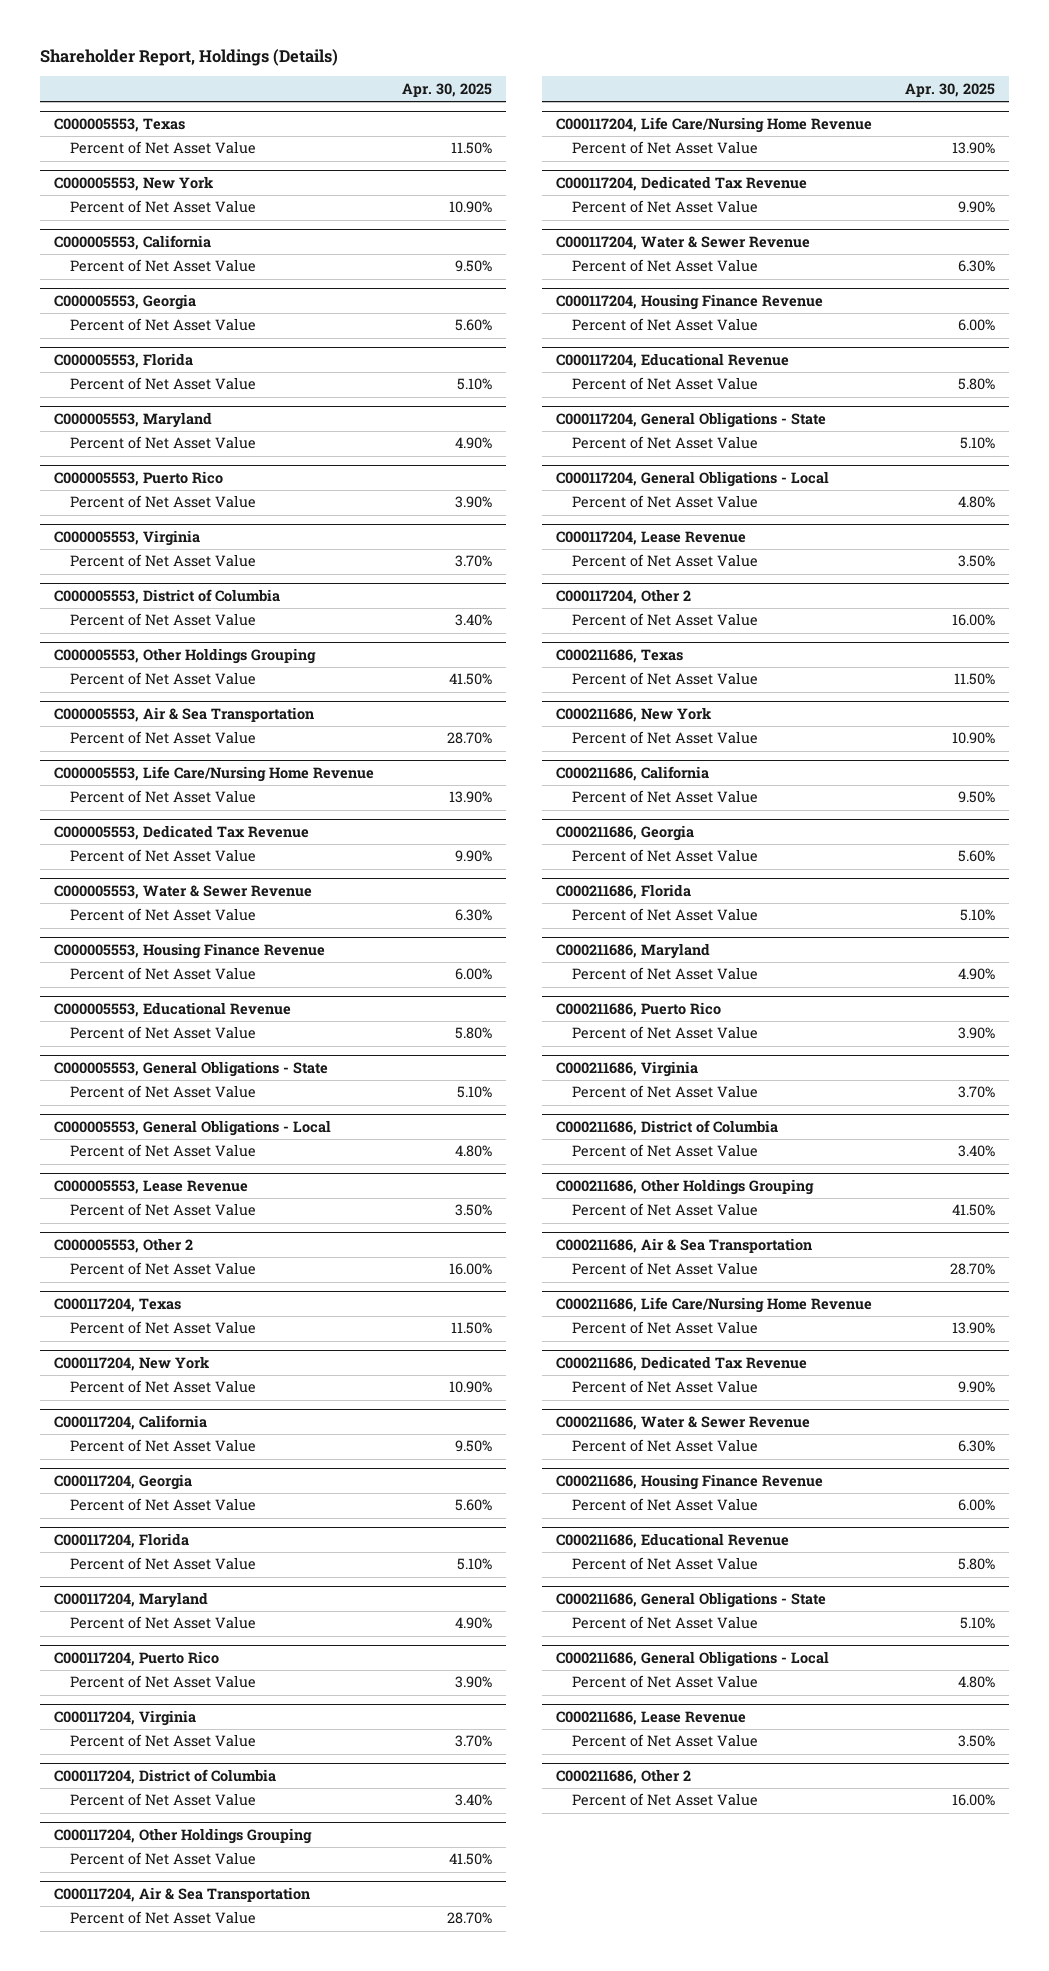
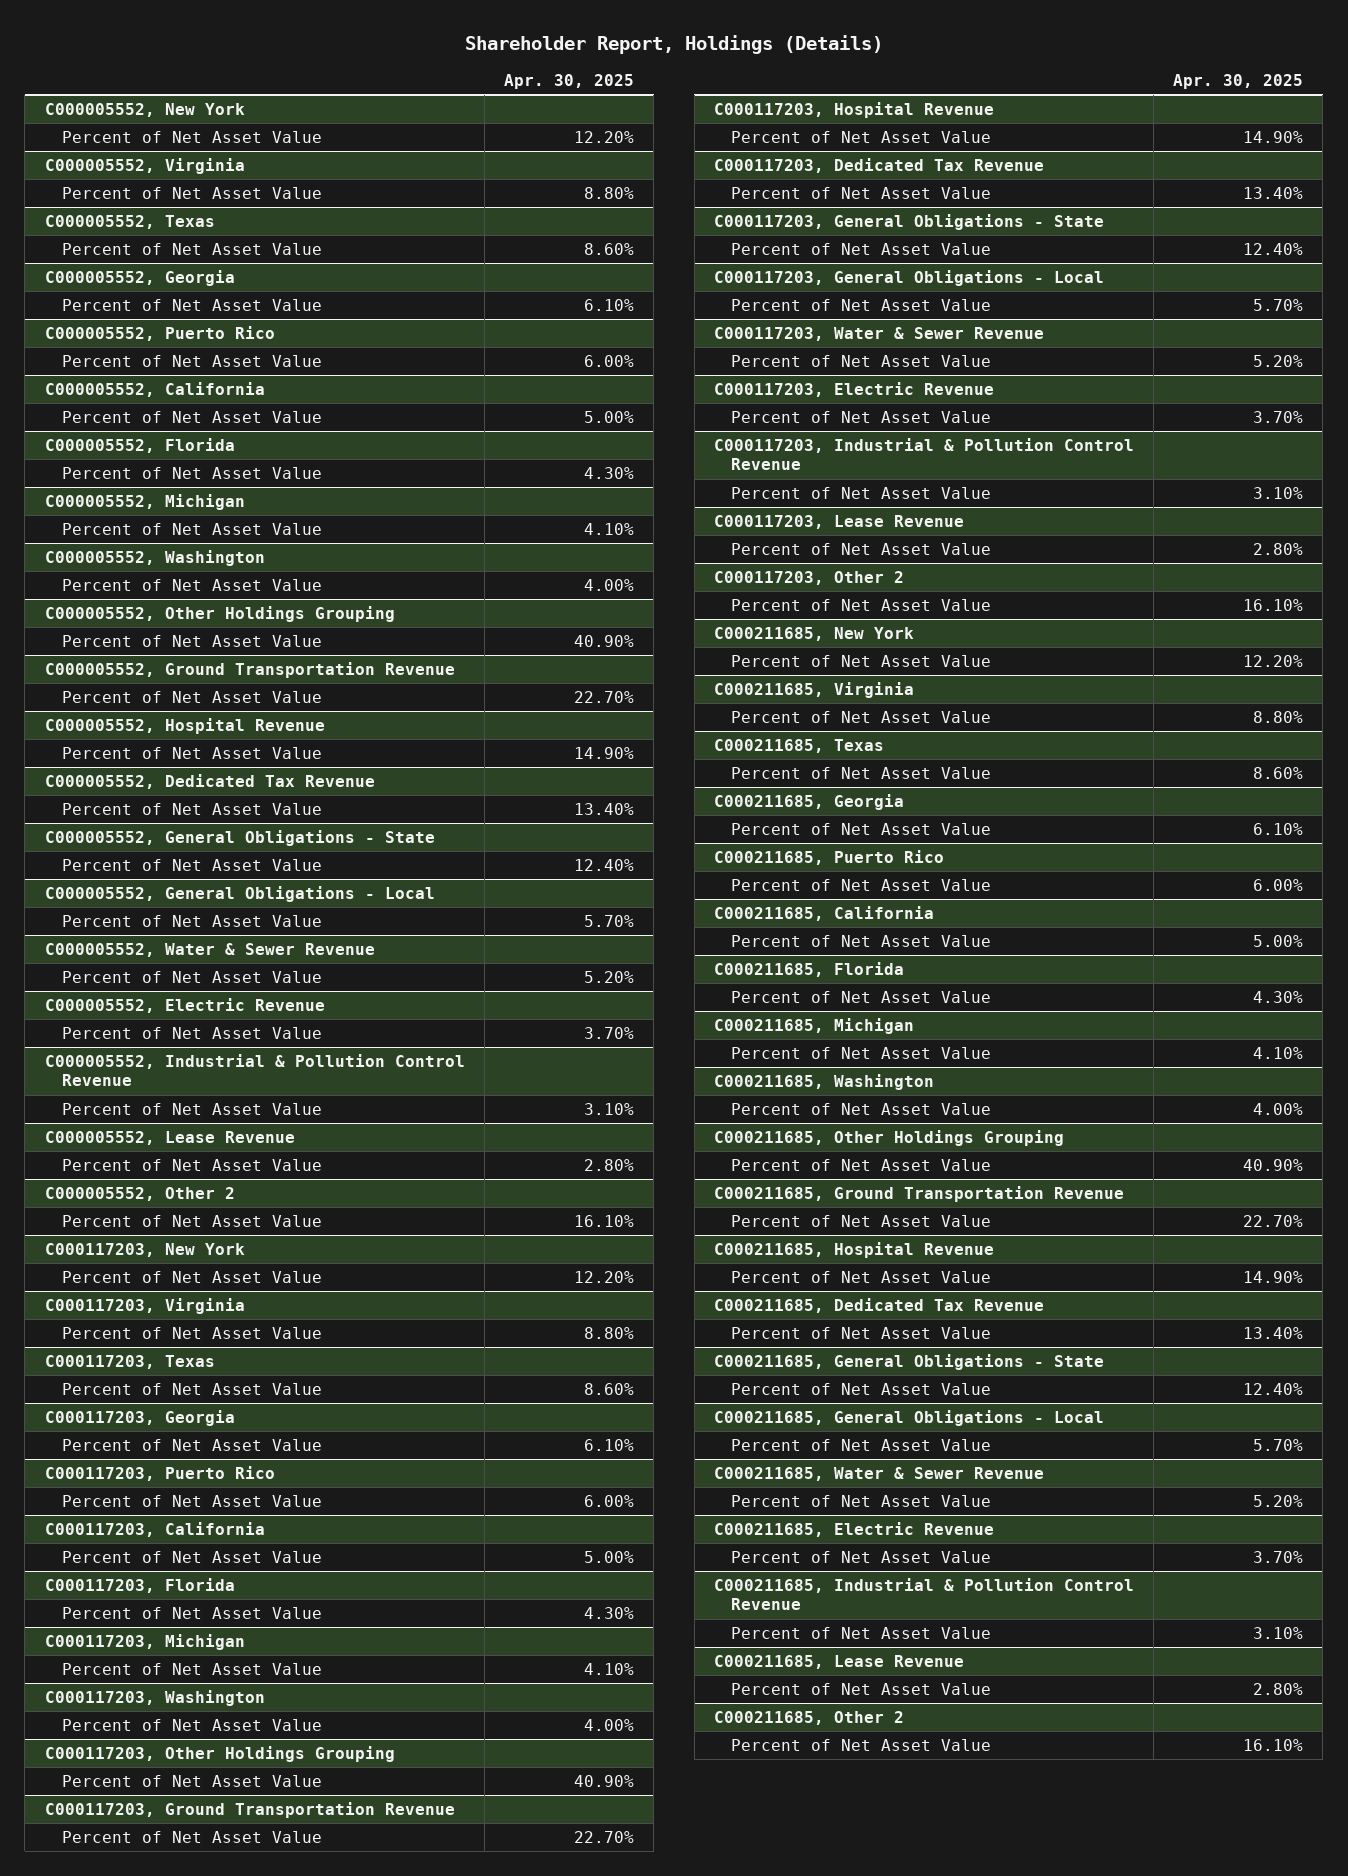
- C000005553, Texas
- Percent of Net Asset Value | 11.50%
- C000005553, New York
- Percent of Net Asset Value | 10.90%
- C000005553, California
- Percent of Net Asset Value | 9.50%
- C000005553, Georgia
- Percent of Net Asset Value | 5.60%
- C000005553, Florida
- Percent of Net Asset Value | 5.10%
- C000005553, Maryland
- Percent of Net Asset Value | 4.90%
- C000005553, Puerto Rico
- Percent of Net Asset Value | 3.90%
- C000005553, Virginia
- Percent of Net Asset Value | 3.70%
- C000005553, District of Columbia
- Percent of Net Asset Value | 3.40%
- C000005553, Other Holdings Grouping
- Percent of Net Asset Value | 41.50%
- C000005553, Air & Sea Transportation
- Percent of Net Asset Value | 28.70%
- C000005553, Life Care/Nursing Home Revenue
- Percent of Net Asset Value | 13.90%
- C000005553, Dedicated Tax Revenue
- Percent of Net Asset Value | 9.90%
- C000005553, Water & Sewer Revenue
- Percent of Net Asset Value | 6.30%
- C000005553, Housing Finance Revenue
+ C000005552, New York
+ Percent of Net Asset Value | 12.20%
+ C000005552, Virginia
+ Percent of Net Asset Value | 8.80%
+ C000005552, Texas
+ Percent of Net Asset Value | 8.60%
+ C000005552, Georgia
+ Percent of Net Asset Value | 6.10%
+ C000005552, Puerto Rico
- C000005553, Educational Revenue
- Percent of Net Asset Value | 5.80%
- C000005553, General Obligations - State
- Percent of Net Asset Value | 5.10%
- C000005553, General Obligations - Local
- Percent of Net Asset Value | 4.80%
- C000005553, Lease Revenue
- Percent of Net Asset Value | 3.50%
- C000005553, Other 2
- Percent of Net Asset Value | 16.00%
- C000117204, Texas
- Percent of Net Asset Value | 11.50%
- C000117204, New York
- Percent of Net Asset Value | 10.90%
- C000117204, California
- Percent of Net Asset Value | 9.50%
- C000117204, Georgia
- Percent of Net Asset Value | 5.60%
- C000117204, Florida
- Percent of Net Asset Value | 5.10%
- C000117204, Maryland
- Percent of Net Asset Value | 4.90%
- C000117204, Puerto Rico
- Percent of Net Asset Value | 3.90%
- C000117204, Virginia
+ C000005552, California
+ Percent of Net Asset Value | 5.00%
+ C000005552, Florida
+ Percent of Net Asset Value | 4.30%
+ C000005552, Michigan
+ Percent of Net Asset Value | 4.10%
+ C000005552, Washington
+ Percent of Net Asset Value | 4.00%
+ C000005552, Other Holdings Grouping
+ Percent of Net Asset Value | 40.90%
+ C000005552, Ground Transportation Revenue
+ Percent of Net Asset Value | 22.70%
+ C000005552, Hospital Revenue
+ Percent of Net Asset Value | 14.90%
+ C000005552, Dedicated Tax Revenue
+ Percent of Net Asset Value | 13.40%
+ C000005552, General Obligations - State
+ Percent of Net Asset Value | 12.40%
+ C000005552, General Obligations - Local
+ Percent of Net Asset Value | 5.70%
+ C000005552, Water & Sewer Revenue
+ Percent of Net Asset Value | 5.20%
+ C000005552, Electric Revenue
- C000117204, District of Columbia
- Percent of Net Asset Value | 3.40%
- C000117204, Other Holdings Grouping
- Percent of Net Asset Value | 41.50%
- C000117204, Air & Sea Transportation
- Percent of Net Asset Value | 28.70%
- C000117204, Life Care/Nursing Home Revenue
- Percent of Net Asset Value | 13.90%
- C000117204, Dedicated Tax Revenue
- Percent of Net Asset Value | 9.90%
- C000117204, Water & Sewer Revenue
- Percent of Net Asset Value | 6.30%
- C000117204, Housing Finance Revenue
+ C000005552, Industrial & Pollution Control Revenue
+ Percent of Net Asset Value | 3.10%
+ C000005552, Lease Revenue
+ Percent of Net Asset Value | 2.80%
+ C000005552, Other 2
+ Percent of Net Asset Value | 16.10%
+ C000117203, New York
+ Percent of Net Asset Value | 12.20%
+ C000117203, Virginia
+ Percent of Net Asset Value | 8.80%
+ C000117203, Texas
+ Percent of Net Asset Value | 8.60%
+ C000117203, Georgia
+ Percent of Net Asset Value | 6.10%
+ C000117203, Puerto Rico
- C000117204, Educational Revenue
- Percent of Net Asset Value | 5.80%
- C000117204, General Obligations - State
- Percent of Net Asset Value | 5.10%
- C000117204, General Obligations - Local
- Percent of Net Asset Value | 4.80%
- C000117204, Lease Revenue
- Percent of Net Asset Value | 3.50%
- C000117204, Other 2
- Percent of Net Asset Value | 16.00%
- C000211686, Texas
- Percent of Net Asset Value | 11.50%
- C000211686, New York
- Percent of Net Asset Value | 10.90%
- C000211686, California
- Percent of Net Asset Value | 9.50%
- C000211686, Georgia
- Percent of Net Asset Value | 5.60%
- C000211686, Florida
- Percent of Net Asset Value | 5.10%
- C000211686, Maryland
- Percent of Net Asset Value | 4.90%
- C000211686, Puerto Rico
- Percent of Net Asset Value | 3.90%
- C000211686, Virginia
+ C000117203, California
+ Percent of Net Asset Value | 5.00%
+ C000117203, Florida
+ Percent of Net Asset Value | 4.30%
+ C000117203, Michigan
+ Percent of Net Asset Value | 4.10%
+ C000117203, Washington
+ Percent of Net Asset Value | 4.00%
+ C000117203, Other Holdings Grouping
+ Percent of Net Asset Value | 40.90%
+ C000117203, Ground Transportation Revenue
+ Percent of Net Asset Value | 22.70%
+ C000117203, Hospital Revenue
+ Percent of Net Asset Value | 14.90%
+ C000117203, Dedicated Tax Revenue
+ Percent of Net Asset Value | 13.40%
+ C000117203, General Obligations - State
+ Percent of Net Asset Value | 12.40%
+ C000117203, General Obligations - Local
+ Percent of Net Asset Value | 5.70%
+ C000117203, Water & Sewer Revenue
+ Percent of Net Asset Value | 5.20%
+ C000117203, Electric Revenue
- C000211686, District of Columbia
- Percent of Net Asset Value | 3.40%
- C000211686, Other Holdings Grouping
- Percent of Net Asset Value | 41.50%
- C000211686, Air & Sea Transportation
- Percent of Net Asset Value | 28.70%
- C000211686, Life Care/Nursing Home Revenue
- Percent of Net Asset Value | 13.90%
- C000211686, Dedicated Tax Revenue
- Percent of Net Asset Value | 9.90%
- C000211686, Water & Sewer Revenue
- Percent of Net Asset Value | 6.30%
- C000211686, Housing Finance Revenue
+ C000117203, Industrial & Pollution Control Revenue
+ Percent of Net Asset Value | 3.10%
+ C000117203, Lease Revenue
+ Percent of Net Asset Value | 2.80%
+ C000117203, Other 2
+ Percent of Net Asset Value | 16.10%
+ C000211685, New York
+ Percent of Net Asset Value | 12.20%
+ C000211685, Virginia
+ Percent of Net Asset Value | 8.80%
+ C000211685, Texas
+ Percent of Net Asset Value | 8.60%
+ C000211685, Georgia
+ Percent of Net Asset Value | 6.10%
+ C000211685, Puerto Rico
- C000211686, Educational Revenue
- Percent of Net Asset Value | 5.80%
- C000211686, General Obligations - State
- Percent of Net Asset Value | 5.10%
- C000211686, General Obligations - Local
- Percent of Net Asset Value | 4.80%
- C000211686, Lease Revenue
- Percent of Net Asset Value | 3.50%
- C000211686, Other 2
- Percent of Net Asset Value | 16.00%
+ C000211685, California
+ Percent of Net Asset Value | 5.00%
+ C000211685, Florida
+ Percent of Net Asset Value | 4.30%
+ C000211685, Michigan
+ Percent of Net Asset Value | 4.10%
+ C000211685, Washington
+ Percent of Net Asset Value | 4.00%
+ C000211685, Other Holdings Grouping
+ Percent of Net Asset Value | 40.90%
+ C000211685, Ground Transportation Revenue
+ Percent of Net Asset Value | 22.70%
+ C000211685, Hospital Revenue
+ Percent of Net Asset Value | 14.90%
+ C000211685, Dedicated Tax Revenue
+ Percent of Net Asset Value | 13.40%
+ C000211685, General Obligations - State
+ Percent of Net Asset Value | 12.40%
+ C000211685, General Obligations - Local
+ Percent of Net Asset Value | 5.70%
+ C000211685, Water & Sewer Revenue
+ Percent of Net Asset Value | 5.20%
+ C000211685, Electric Revenue
+ Percent of Net Asset Value | 3.70%
+ C000211685, Industrial & Pollution Control Revenue
+ Percent of Net Asset Value | 3.10%
+ C000211685, Lease Revenue
+ Percent of Net Asset Value | 2.80%
+ C000211685, Other 2
+ Percent of Net Asset Value | 16.10%

